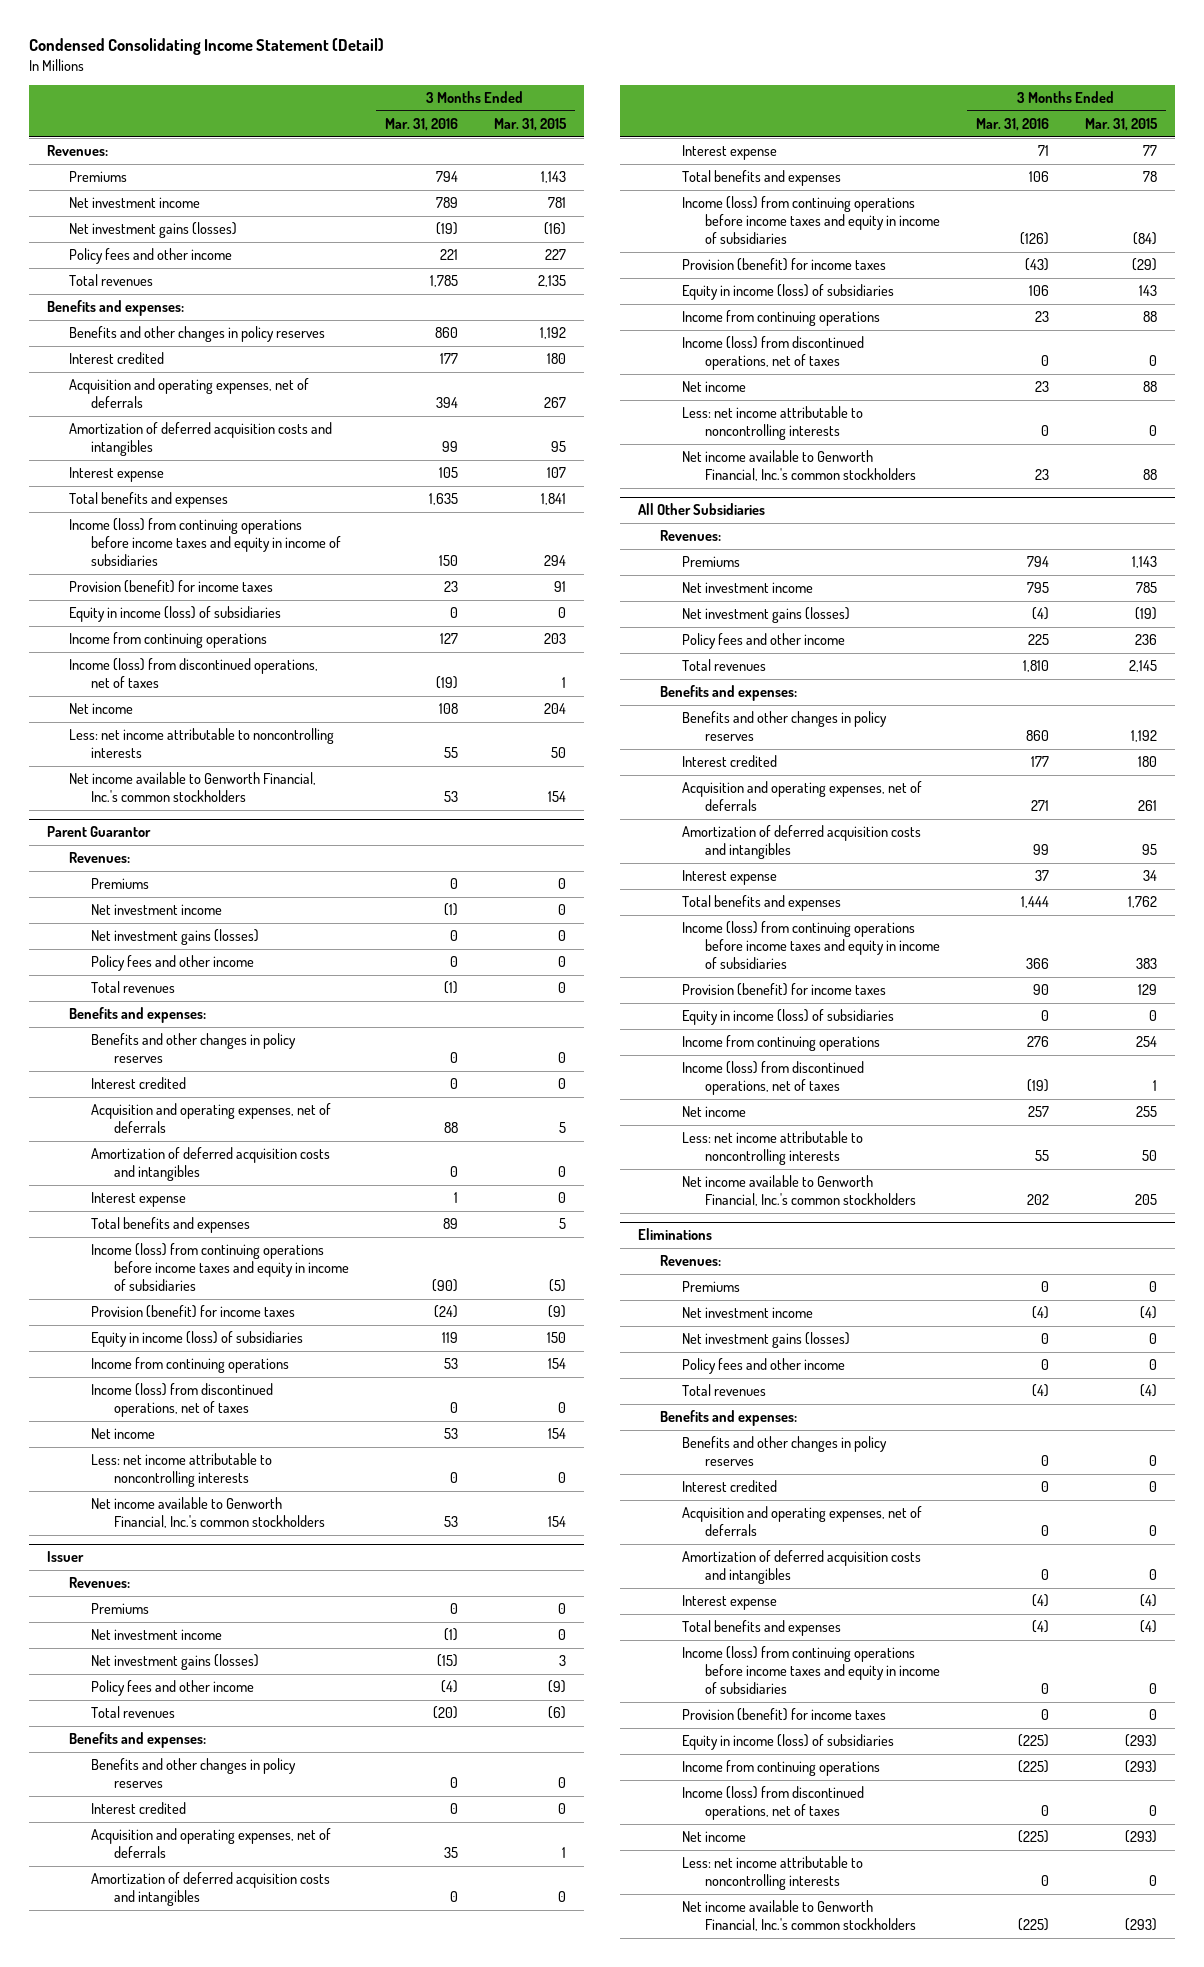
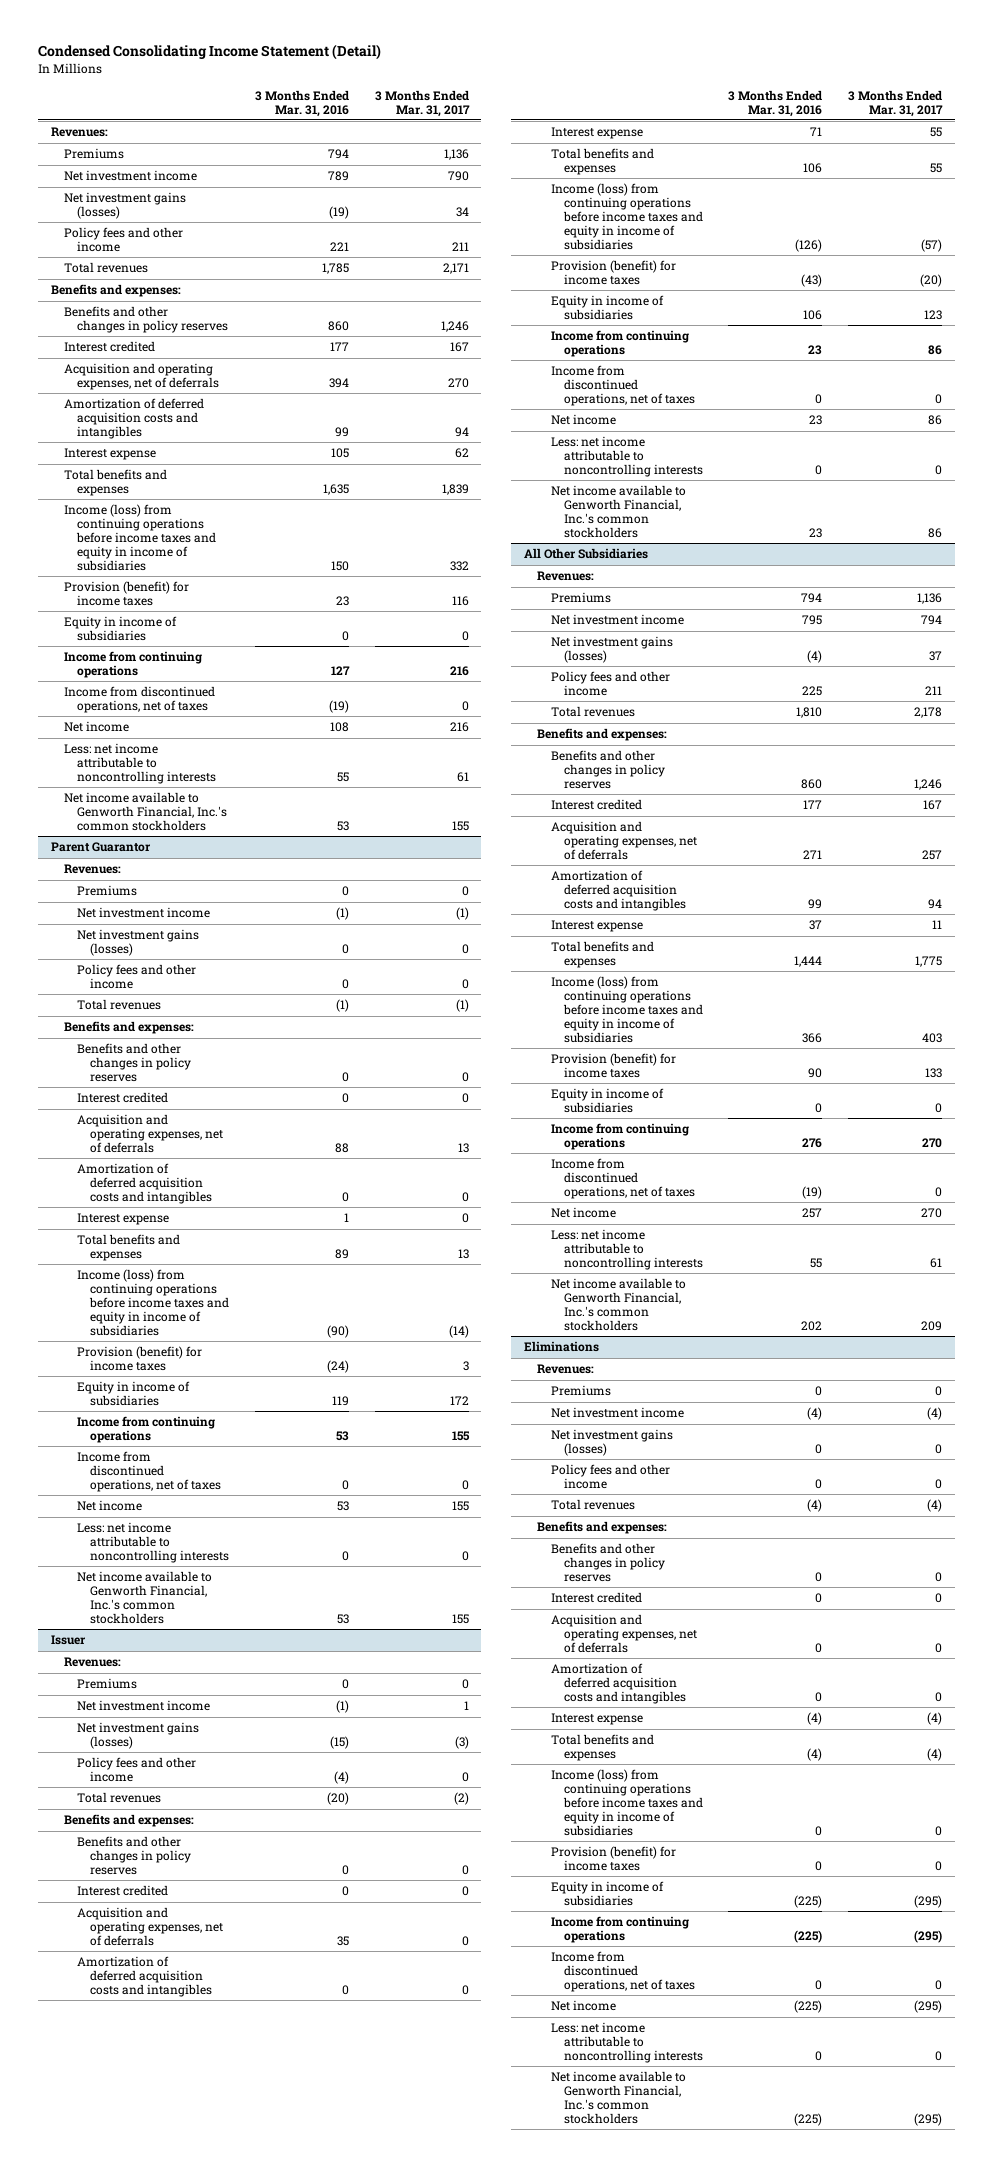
- | 3 Months Ended Mar. 31, 2016 | 3 Months Ended Mar. 31, 2015
+ | 3 Months Ended Mar. 31, 2016 | 3 Months Ended Mar. 31, 2017
- Equity in income (loss) of subsidiaries | 0 | 0
+ Equity in income of subsidiaries | 0 | 0
- Income (loss) from discontinued operations, net of taxes | (19) | 1
+ Income from discontinued operations, net of taxes | (19) | 0
@ Parent Guarantor
- Equity in income (loss) of subsidiaries | 119 | 150
+ Equity in income of subsidiaries | 119 | 172
- Income (loss) from discontinued operations, net of taxes | 0 | 0
+ Income from discontinued operations, net of taxes | 0 | 0
@ Issuer
- Equity in income (loss) of subsidiaries | 106 | 143
+ Equity in income of subsidiaries | 106 | 123
- Income (loss) from discontinued operations, net of taxes | 0 | 0
+ Income from discontinued operations, net of taxes | 0 | 0
@ All Other Subsidiaries
- Equity in income (loss) of subsidiaries | 0 | 0
+ Equity in income of subsidiaries | 0 | 0
- Income (loss) from discontinued operations, net of taxes | (19) | 1
+ Income from discontinued operations, net of taxes | (19) | 0
@ Eliminations
- Equity in income (loss) of subsidiaries | (225) | (293)
+ Equity in income of subsidiaries | (225) | (295)
- Income (loss) from discontinued operations, net of taxes | 0 | 0
+ Income from discontinued operations, net of taxes | 0 | 0

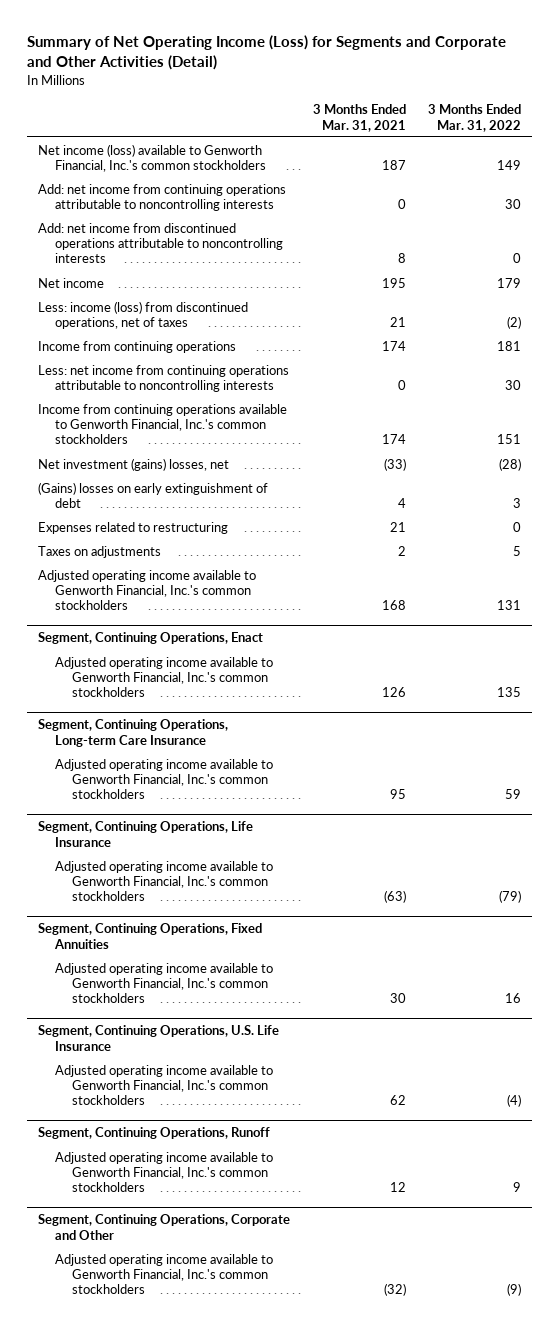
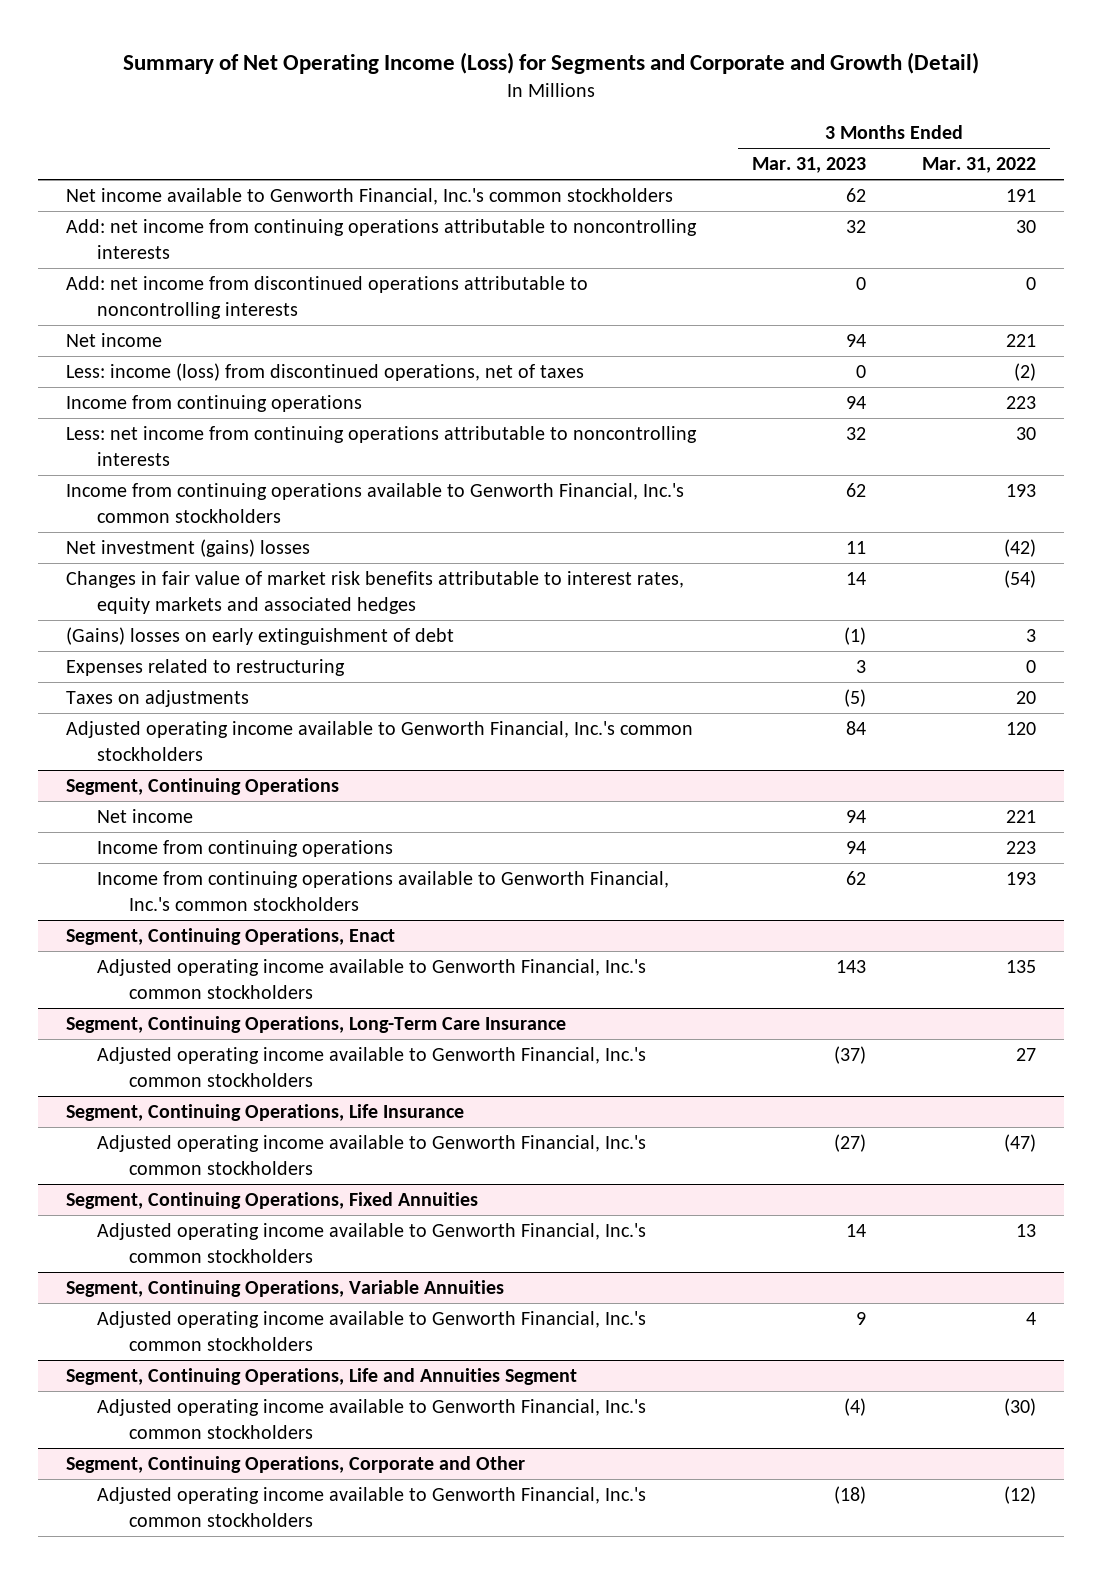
- Summary of Net Operating Income (Loss) for Segments and Corporate and Other Activities (Detail)
+ Summary of Net Operating Income (Loss) for Segments and Corporate and Growth (Detail)
- | 3 Months Ended Mar. 31, 2021 | 3 Months Ended Mar. 31, 2022
+ | 3 Months Ended Mar. 31, 2023 | 3 Months Ended Mar. 31, 2022
- Net income (loss) available to Genworth Financial, Inc.'s common stockholders | 187 | 149
+ Net income available to Genworth Financial, Inc.'s common stockholders | 62 | 191
- Net income | 195 | 179
+ Net income | 94 | 221
- Income from continuing operations | 174 | 181
+ Income from continuing operations | 94 | 223
- Income from continuing operations available to Genworth Financial, Inc.'s common stockholders | 174 | 151
- Net investment (gains) losses, net | (33) | (28)
+ Income from continuing operations available to Genworth Financial, Inc.'s common stockholders | 62 | 193
+ Net investment (gains) losses | 11 | (42)
+ Changes in fair value of market risk benefits attributable to interest rates, equity markets and associated hedges | 14 | (54)
- Taxes on adjustments | 2 | 5
- Adjusted operating income available to Genworth Financial, Inc.'s common stockholders | 168 | 131
+ Taxes on adjustments | (5) | 20
+ Adjusted operating income available to Genworth Financial, Inc.'s common stockholders | 84 | 120
+ Segment, Continuing Operations
+ Net income | 94 | 221
+ Income from continuing operations | 94 | 223
+ Income from continuing operations available to Genworth Financial, Inc.'s common stockholders | 62 | 193
- Segment, Continuing Operations, Long-term Care Insurance
- Adjusted operating income available to Genworth Financial, Inc.'s common stockholders | 95 | 59
+ Segment, Continuing Operations, Long-Term Care Insurance
+ Adjusted operating income available to Genworth Financial, Inc.'s common stockholders | (37) | 27
@ Segment, Continuing Operations, Life Insurance
- Adjusted operating income available to Genworth Financial, Inc.'s common stockholders | (63) | (79)
+ Adjusted operating income available to Genworth Financial, Inc.'s common stockholders | (27) | (47)
@ Segment, Continuing Operations, Fixed Annuities
- Adjusted operating income available to Genworth Financial, Inc.'s common stockholders | 30 | 16
- Segment, Continuing Operations, U.S. Life Insurance
- Adjusted operating income available to Genworth Financial, Inc.'s common stockholders | 62 | (4)
- Segment, Continuing Operations, Runoff
- Adjusted operating income available to Genworth Financial, Inc.'s common stockholders | 12 | 9
@ Segment, Continuing Operations, Fixed Annuities
+ Adjusted operating income available to Genworth Financial, Inc.'s common stockholders | 14 | 13
+ Segment, Continuing Operations, Variable Annuities
+ Adjusted operating income available to Genworth Financial, Inc.'s common stockholders | 9 | 4
+ Segment, Continuing Operations, Life and Annuities Segment
+ Adjusted operating income available to Genworth Financial, Inc.'s common stockholders | (4) | (30)
@ Segment, Continuing Operations, Corporate and Other
- Adjusted operating income available to Genworth Financial, Inc.'s common stockholders | (32) | (9)
+ Adjusted operating income available to Genworth Financial, Inc.'s common stockholders | (18) | (12)

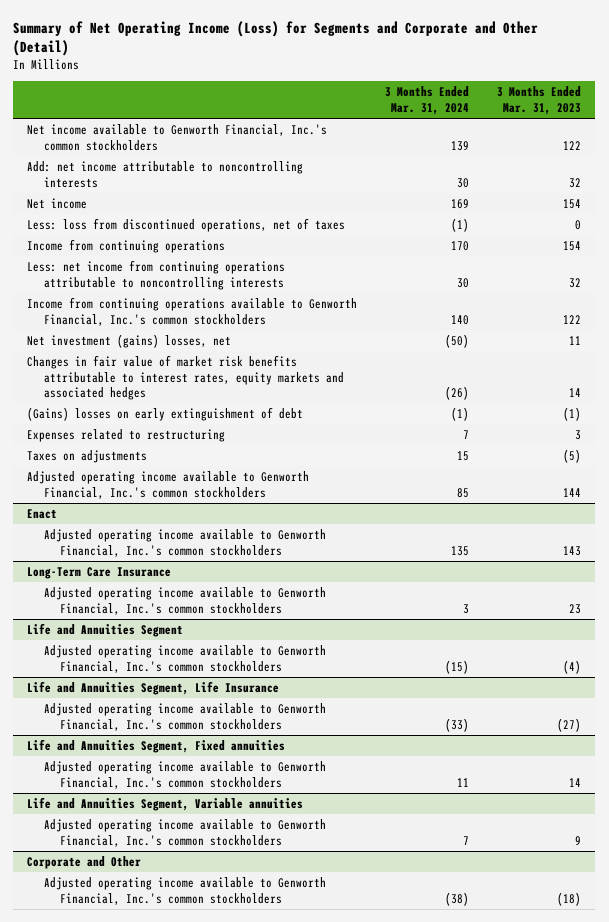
- Summary of Net Operating Income (Loss) for Segments and Corporate and Growth (Detail)
+ Summary of Net Operating Income (Loss) for Segments and Corporate and Other (Detail)
- | 3 Months Ended Mar. 31, 2023 | 3 Months Ended Mar. 31, 2022
+ | 3 Months Ended Mar. 31, 2024 | 3 Months Ended Mar. 31, 2023
- Net income available to Genworth Financial, Inc.'s common stockholders | 62 | 191
- Add: net income from continuing operations attributable to noncontrolling interests | 32 | 30
- Add: net income from discontinued operations attributable to noncontrolling interests | 0 | 0
- Net income | 94 | 221
- Less: income (loss) from discontinued operations, net of taxes | 0 | (2)
- Income from continuing operations | 94 | 223
+ Net income available to Genworth Financial, Inc.'s common stockholders | 139 | 122
+ Add: net income attributable to noncontrolling interests | 30 | 32
+ Net income | 169 | 154
+ Less: loss from discontinued operations, net of taxes | (1) | 0
+ Income from continuing operations | 170 | 154
- Income from continuing operations available to Genworth Financial, Inc.'s common stockholders | 62 | 193
- Net investment (gains) losses | 11 | (42)
+ Income from continuing operations available to Genworth Financial, Inc.'s common stockholders | 140 | 122
+ Net investment (gains) losses, net | (50) | 11
- Adjusted operating income available to Genworth Financial, Inc.'s common stockholders | 84 | 120
- Segment, Continuing Operations
- Net income | 94 | 221
- Income from continuing operations | 94 | 223
- Income from continuing operations available to Genworth Financial, Inc.'s common stockholders | 62 | 193
- Segment, Continuing Operations, Enact
+ Adjusted operating income available to Genworth Financial, Inc.'s common stockholders | 85 | 144
+ Enact
- Segment, Continuing Operations, Long-Term Care Insurance
- Adjusted operating income available to Genworth Financial, Inc.'s common stockholders | (37) | 27
- Segment, Continuing Operations, Life Insurance
+ Long-Term Care Insurance
+ Adjusted operating income available to Genworth Financial, Inc.'s common stockholders | 3 | 23
+ Life and Annuities Segment
+ Adjusted operating income available to Genworth Financial, Inc.'s common stockholders | (15) | (4)
+ Life and Annuities Segment, Life Insurance
- Segment, Continuing Operations, Fixed Annuities
+ Life and Annuities Segment, Fixed annuities
- Segment, Continuing Operations, Variable Annuities
+ Life and Annuities Segment, Variable annuities
- Segment, Continuing Operations, Life and Annuities Segment
- Adjusted operating income available to Genworth Financial, Inc.'s common stockholders | (4) | (30)
- Segment, Continuing Operations, Corporate and Other
+ Corporate and Other

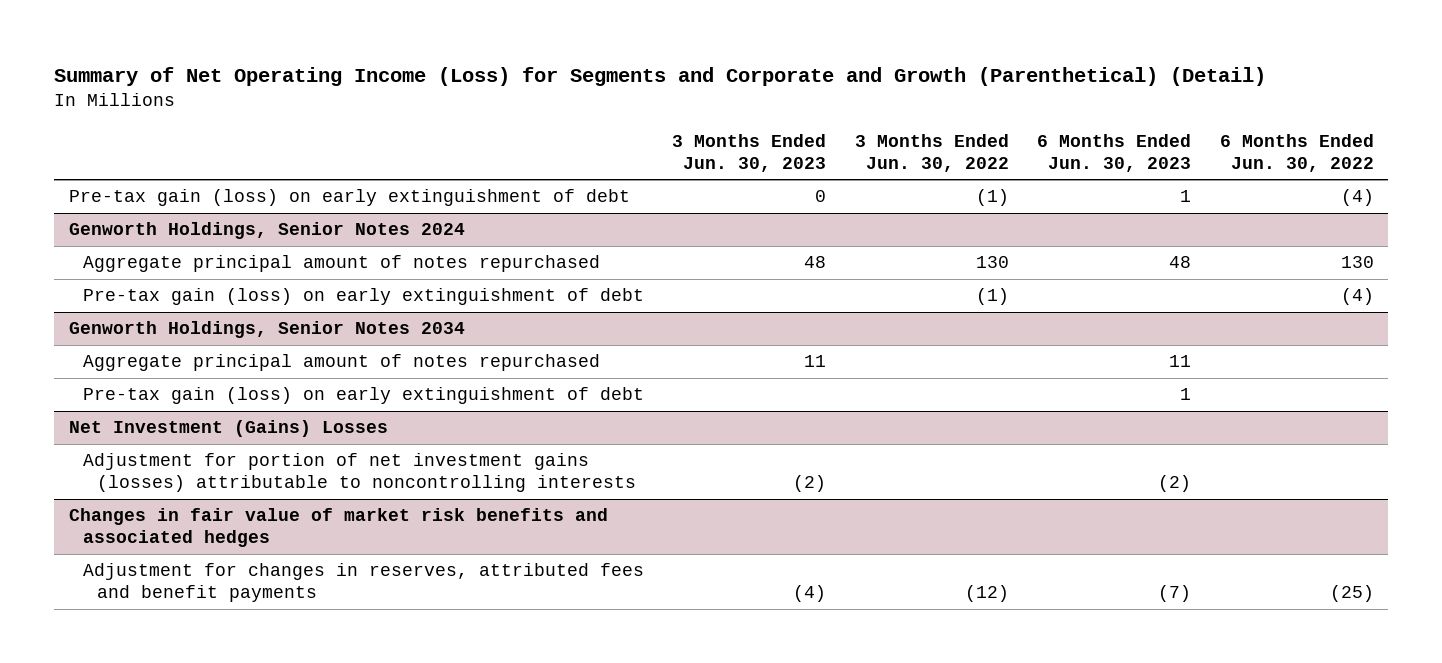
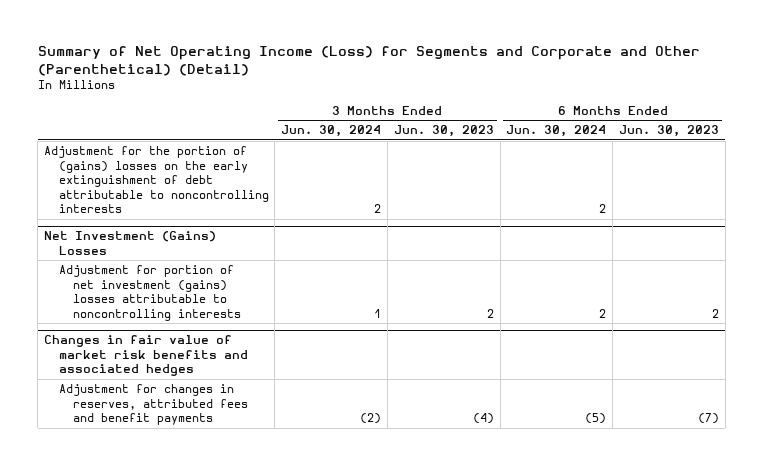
- Summary of Net Operating Income (Loss) for Segments and Corporate and Growth (Parenthetical) (Detail)
+ Summary of Net Operating Income (Loss) for Segments and Corporate and Other (Parenthetical) (Detail)
- | 3 Months Ended Jun. 30, 2023 | 3 Months Ended Jun. 30, 2022 | 6 Months Ended Jun. 30, 2023 | 6 Months Ended Jun. 30, 2022
+ | 3 Months Ended Jun. 30, 2024 | 3 Months Ended Jun. 30, 2023 | 6 Months Ended Jun. 30, 2024 | 6 Months Ended Jun. 30, 2023
- Pre-tax gain (loss) on early extinguishment of debt | 0 | (1) | 1 | (4)
- Genworth Holdings, Senior Notes 2024
- Aggregate principal amount of notes repurchased | 48 | 130 | 48 | 130
- Pre-tax gain (loss) on early extinguishment of debt | | (1) | | (4)
- Genworth Holdings, Senior Notes 2034
- Aggregate principal amount of notes repurchased | 11 | | 11 |
- Pre-tax gain (loss) on early extinguishment of debt | | | 1 |
+ Adjustment for the portion of (gains) losses on the early extinguishment of debt attributable to noncontrolling interests | 2 | | 2 |
@ Net Investment (Gains) Losses
- Adjustment for portion of net investment gains (losses) attributable to noncontrolling interests | (2) | | (2) |
+ Adjustment for portion of net investment (gains) losses attributable to noncontrolling interests | 1 | 2 | 2 | 2

